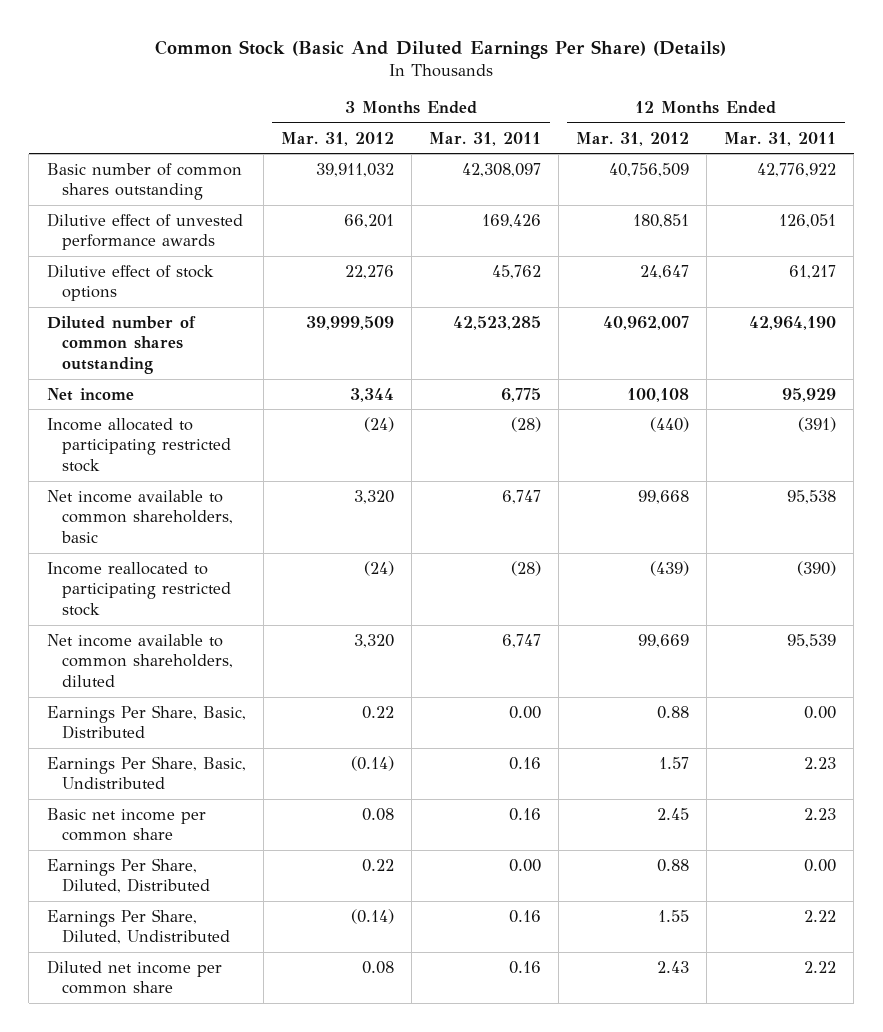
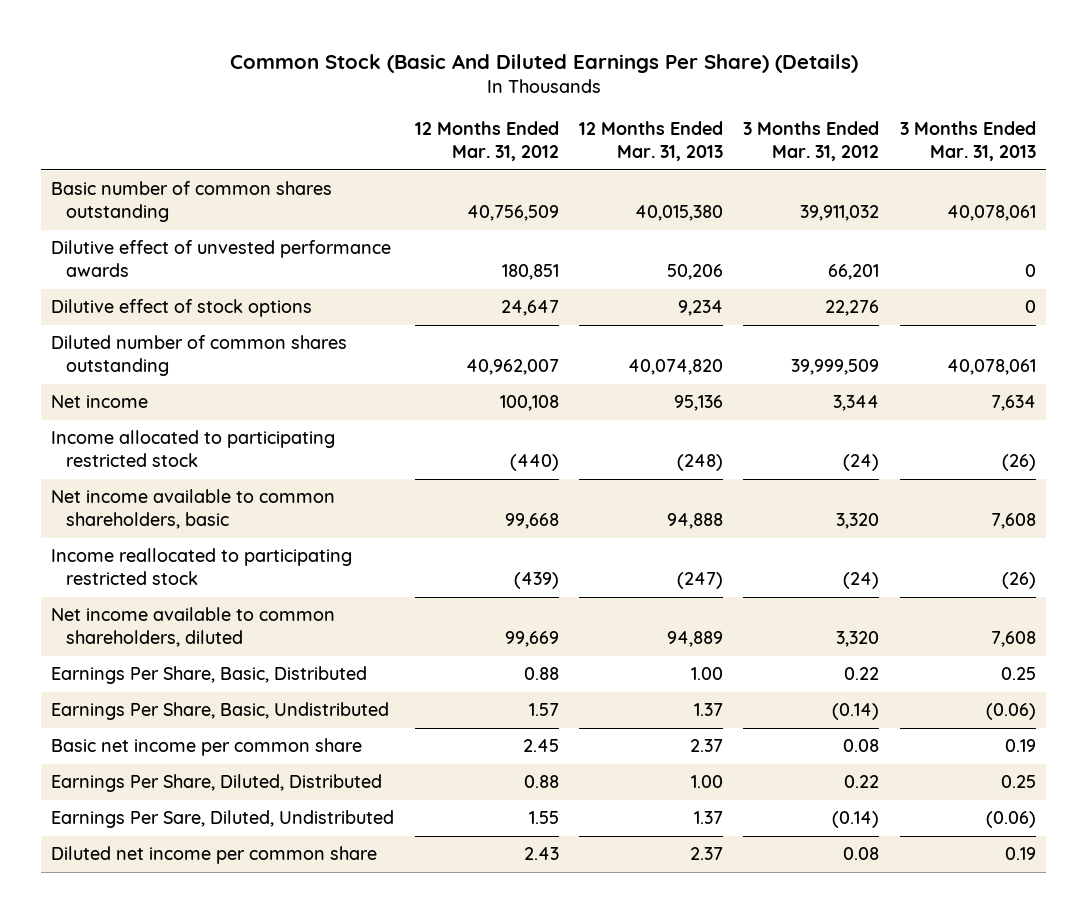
- | 3 Months Ended Mar. 31, 2012 | 3 Months Ended Mar. 31, 2011 | 12 Months Ended Mar. 31, 2012 | 12 Months Ended Mar. 31, 2011
+ | 12 Months Ended Mar. 31, 2012 | 12 Months Ended Mar. 31, 2013 | 3 Months Ended Mar. 31, 2012 | 3 Months Ended Mar. 31, 2013
- Earnings Per Share, Diluted, Undistributed | (0.14) | 0.16 | 1.55 | 2.22
+ Earnings Per Sare, Diluted, Undistributed | 1.55 | 1.37 | (0.14) | (0.06)

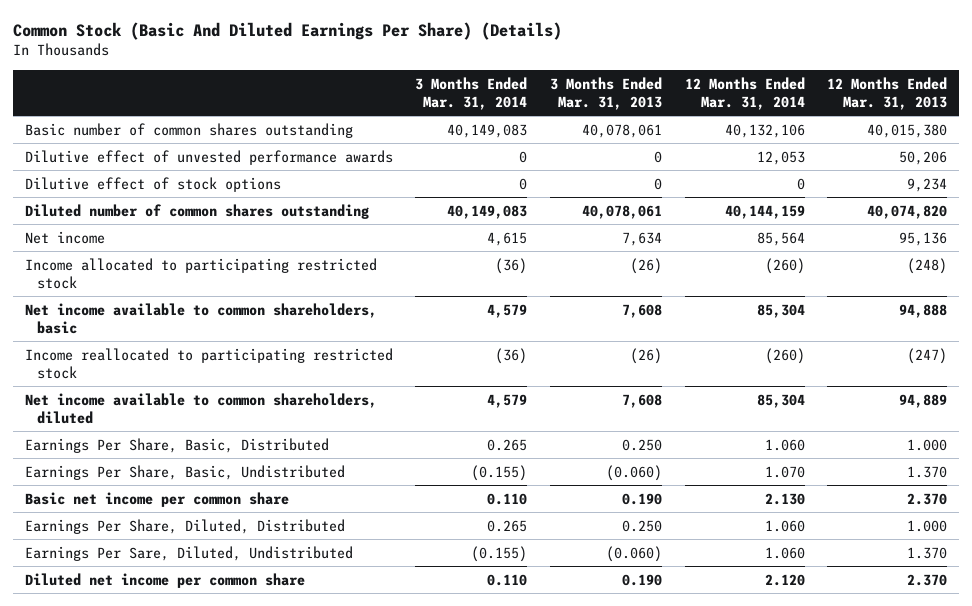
- | 12 Months Ended Mar. 31, 2012 | 12 Months Ended Mar. 31, 2013 | 3 Months Ended Mar. 31, 2012 | 3 Months Ended Mar. 31, 2013
+ | 3 Months Ended Mar. 31, 2014 | 3 Months Ended Mar. 31, 2013 | 12 Months Ended Mar. 31, 2014 | 12 Months Ended Mar. 31, 2013
- Earnings Per Share, Basic, Distributed | 0.88 | 1.00 | 0.22 | 0.25
- Earnings Per Share, Basic, Undistributed | 1.57 | 1.37 | (0.14) | (0.06)
- Basic net income per common share | 2.45 | 2.37 | 0.08 | 0.19
- Earnings Per Share, Diluted, Distributed | 0.88 | 1.00 | 0.22 | 0.25
- Earnings Per Sare, Diluted, Undistributed | 1.55 | 1.37 | (0.14) | (0.06)
- Diluted net income per common share | 2.43 | 2.37 | 0.08 | 0.19
+ Earnings Per Share, Basic, Distributed | 0.265 | 0.250 | 1.060 | 1.000
+ Earnings Per Share, Basic, Undistributed | (0.155) | (0.060) | 1.070 | 1.370
+ Basic net income per common share | 0.110 | 0.190 | 2.130 | 2.370
+ Earnings Per Share, Diluted, Distributed | 0.265 | 0.250 | 1.060 | 1.000
+ Earnings Per Sare, Diluted, Undistributed | (0.155) | (0.060) | 1.060 | 1.370
+ Diluted net income per common share | 0.110 | 0.190 | 2.120 | 2.370

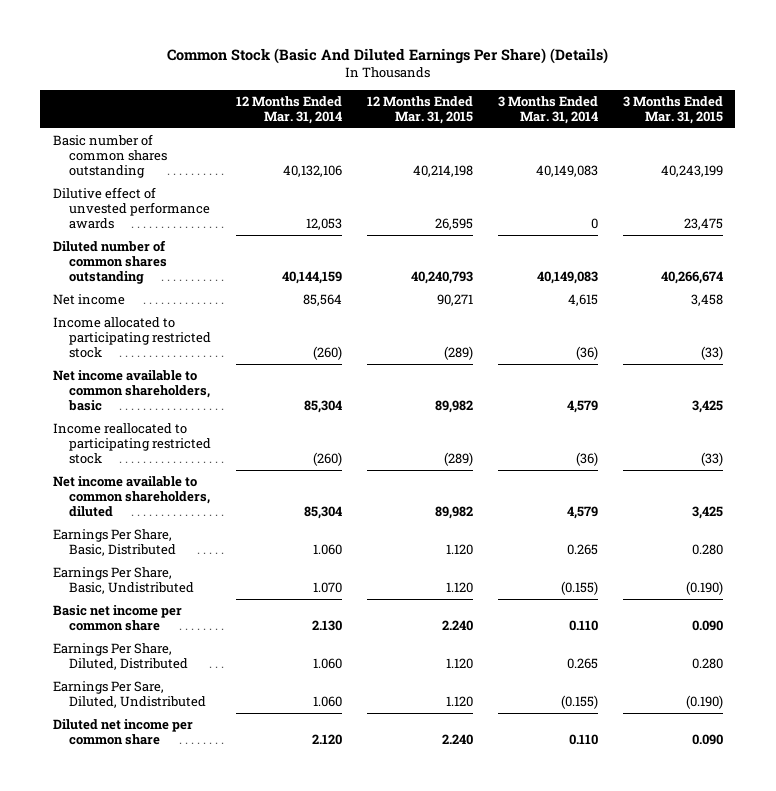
- | 3 Months Ended Mar. 31, 2014 | 3 Months Ended Mar. 31, 2013 | 12 Months Ended Mar. 31, 2014 | 12 Months Ended Mar. 31, 2013
+ | 12 Months Ended Mar. 31, 2014 | 12 Months Ended Mar. 31, 2015 | 3 Months Ended Mar. 31, 2014 | 3 Months Ended Mar. 31, 2015
- Dilutive effect of stock options | 0 | 0 | 0 | 9,234

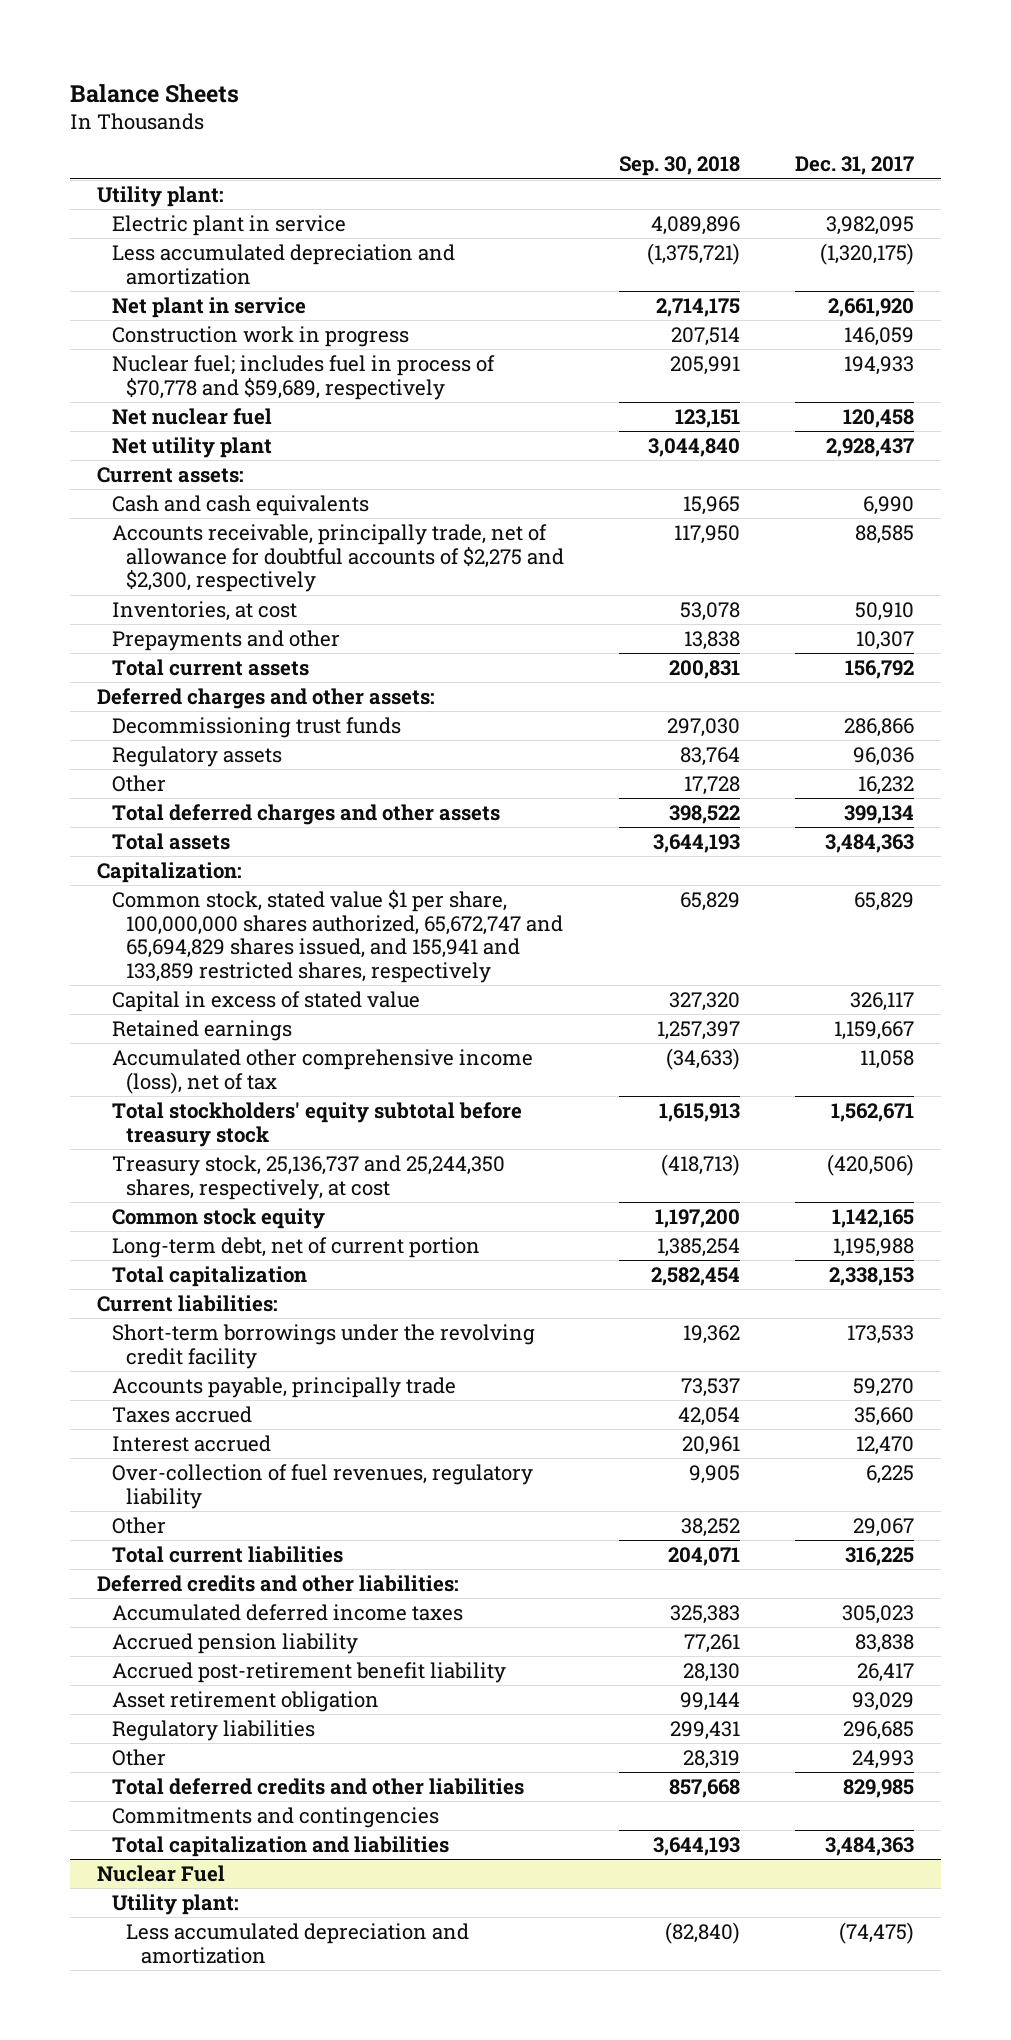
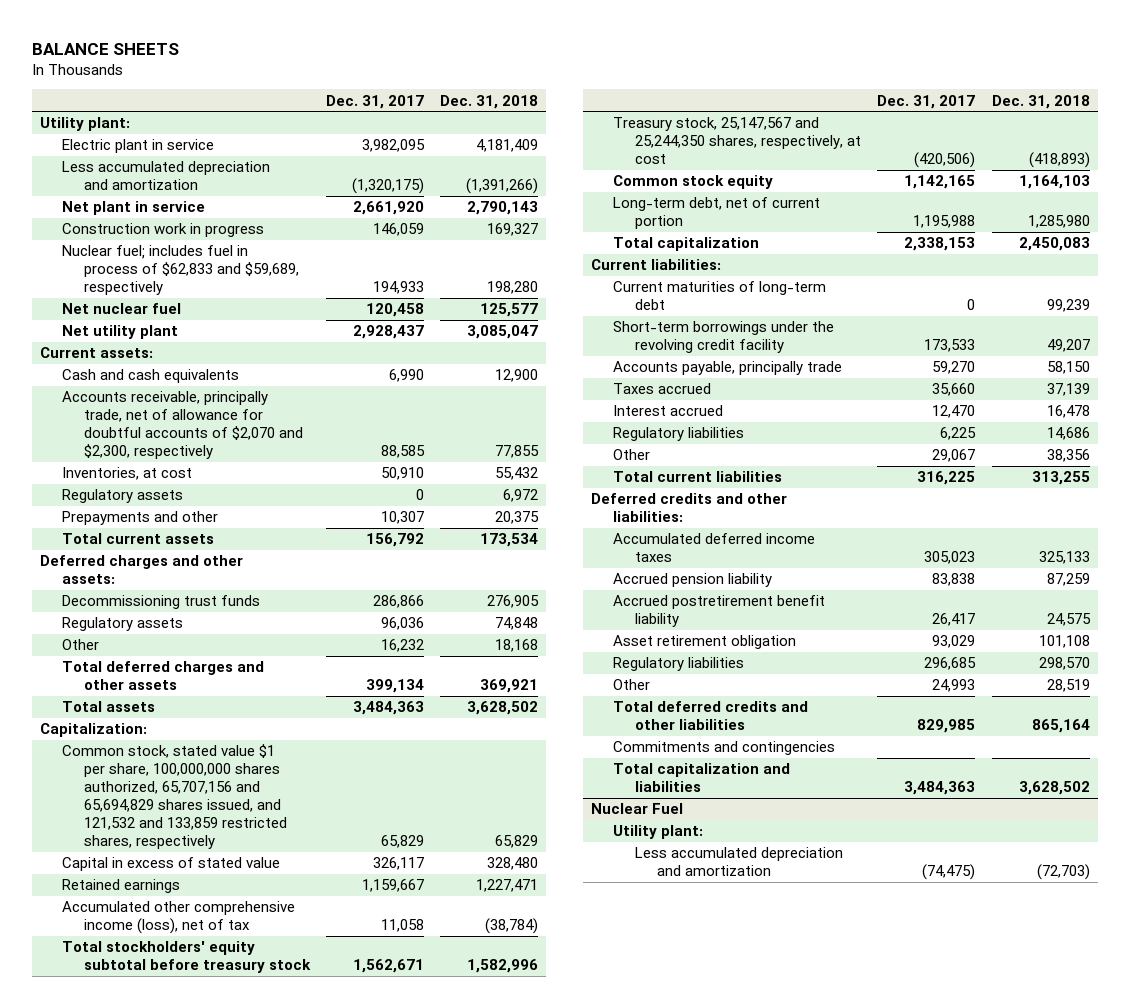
- Balance Sheets
+ BALANCE SHEETS
- | Sep. 30, 2018 | Dec. 31, 2017
+ | Dec. 31, 2017 | Dec. 31, 2018
- Nuclear fuel; includes fuel in process of $70,778 and $59,689, respectively | 205,991 | 194,933
+ Nuclear fuel; includes fuel in process of $62,833 and $59,689, respectively | 194,933 | 198,280
- Accounts receivable, principally trade, net of allowance for doubtful accounts of $2,275 and $2,300, respectively | 117,950 | 88,585
+ Accounts receivable, principally trade, net of allowance for doubtful accounts of $2,070 and $2,300, respectively | 88,585 | 77,855
+ Regulatory assets | 0 | 6,972
- Common stock, stated value $1 per share, 100,000,000 shares authorized, 65,672,747 and 65,694,829 shares issued, and 155,941 and 133,859 restricted shares, respectively | 65,829 | 65,829
+ Common stock, stated value $1 per share, 100,000,000 shares authorized, 65,707,156 and 65,694,829 shares issued, and 121,532 and 133,859 restricted shares, respectively | 65,829 | 65,829
- Treasury stock, 25,136,737 and 25,244,350 shares, respectively, at cost | (418,713) | (420,506)
+ Treasury stock, 25,147,567 and 25,244,350 shares, respectively, at cost | (420,506) | (418,893)
+ Current maturities of long-term debt | 0 | 99,239
- Over-collection of fuel revenues, regulatory liability | 9,905 | 6,225
+ Regulatory liabilities | 6,225 | 14,686
- Accrued post-retirement benefit liability | 28,130 | 26,417
+ Accrued postretirement benefit liability | 26,417 | 24,575

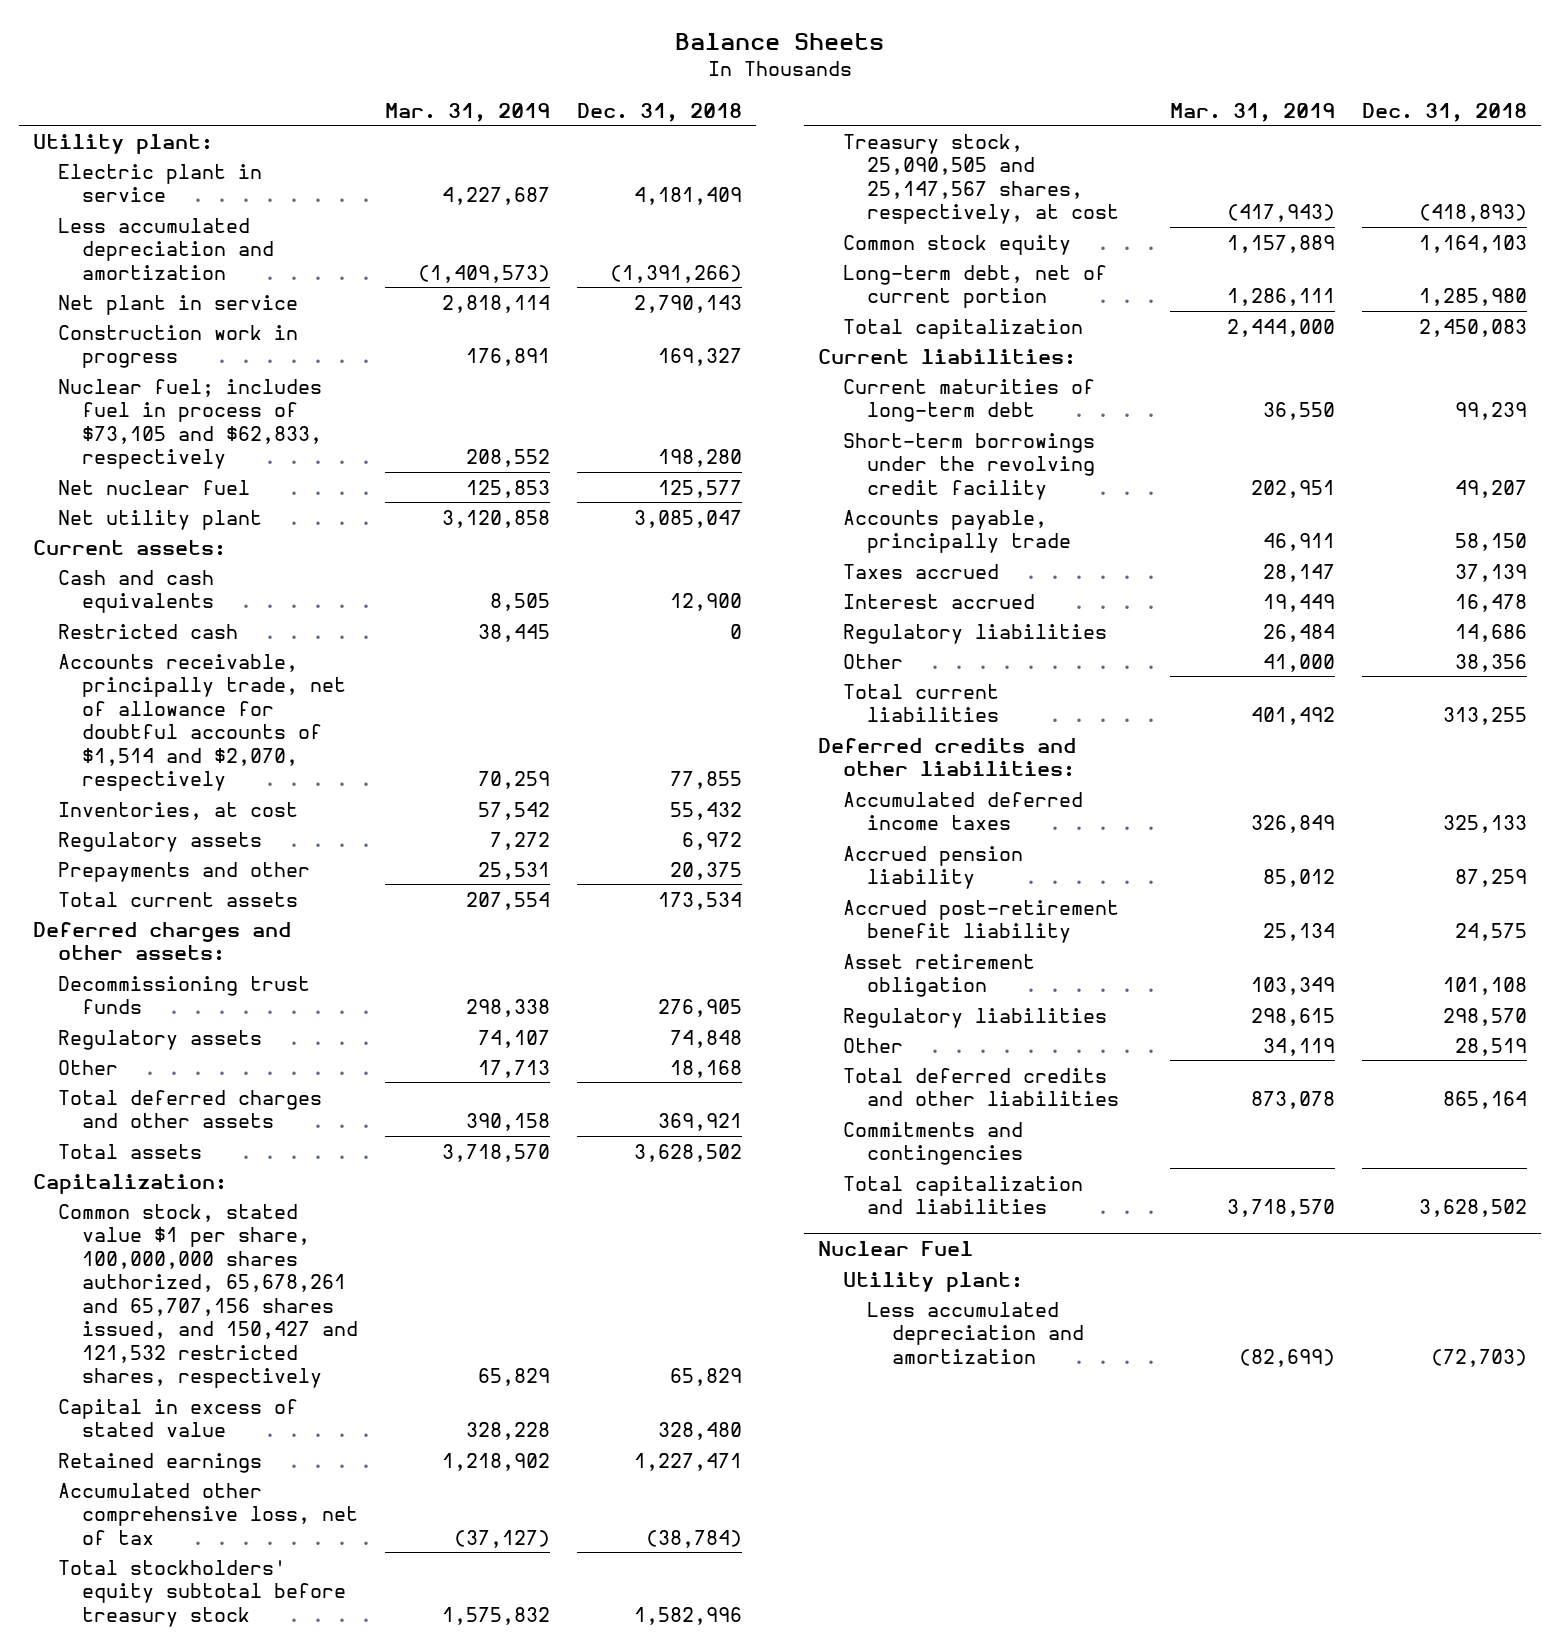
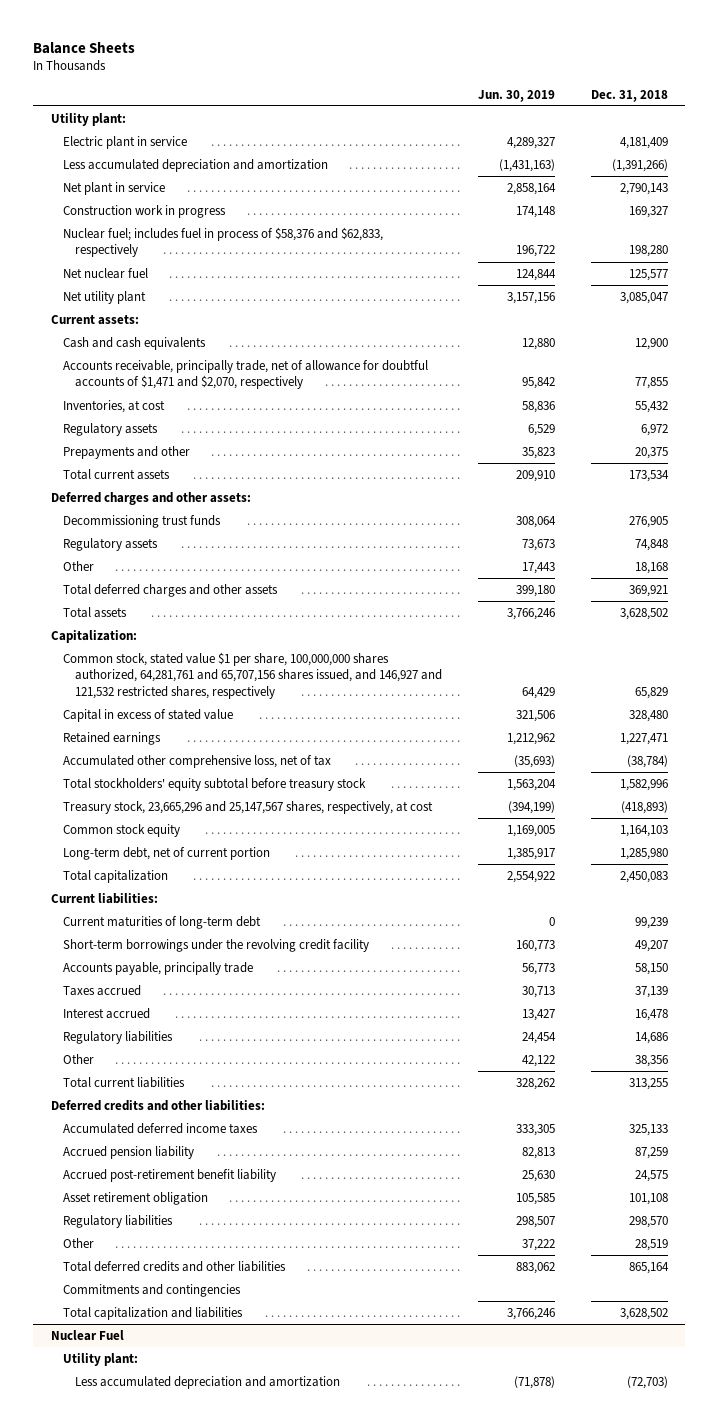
- | Mar. 31, 2019 | Dec. 31, 2018
+ | Jun. 30, 2019 | Dec. 31, 2018
- Nuclear fuel; includes fuel in process of $73,105 and $62,833, respectively | 208,552 | 198,280
+ Nuclear fuel; includes fuel in process of $58,376 and $62,833, respectively | 196,722 | 198,280
- Restricted cash | 38,445 | 0
- Accounts receivable, principally trade, net of allowance for doubtful accounts of $1,514 and $2,070, respectively | 70,259 | 77,855
+ Accounts receivable, principally trade, net of allowance for doubtful accounts of $1,471 and $2,070, respectively | 95,842 | 77,855
- Common stock, stated value $1 per share, 100,000,000 shares authorized, 65,678,261 and 65,707,156 shares issued, and 150,427 and 121,532 restricted shares, respectively | 65,829 | 65,829
+ Common stock, stated value $1 per share, 100,000,000 shares authorized, 64,281,761 and 65,707,156 shares issued, and 146,927 and 121,532 restricted shares, respectively | 64,429 | 65,829
- Treasury stock, 25,090,505 and 25,147,567 shares, respectively, at cost | (417,943) | (418,893)
+ Treasury stock, 23,665,296 and 25,147,567 shares, respectively, at cost | (394,199) | (418,893)

